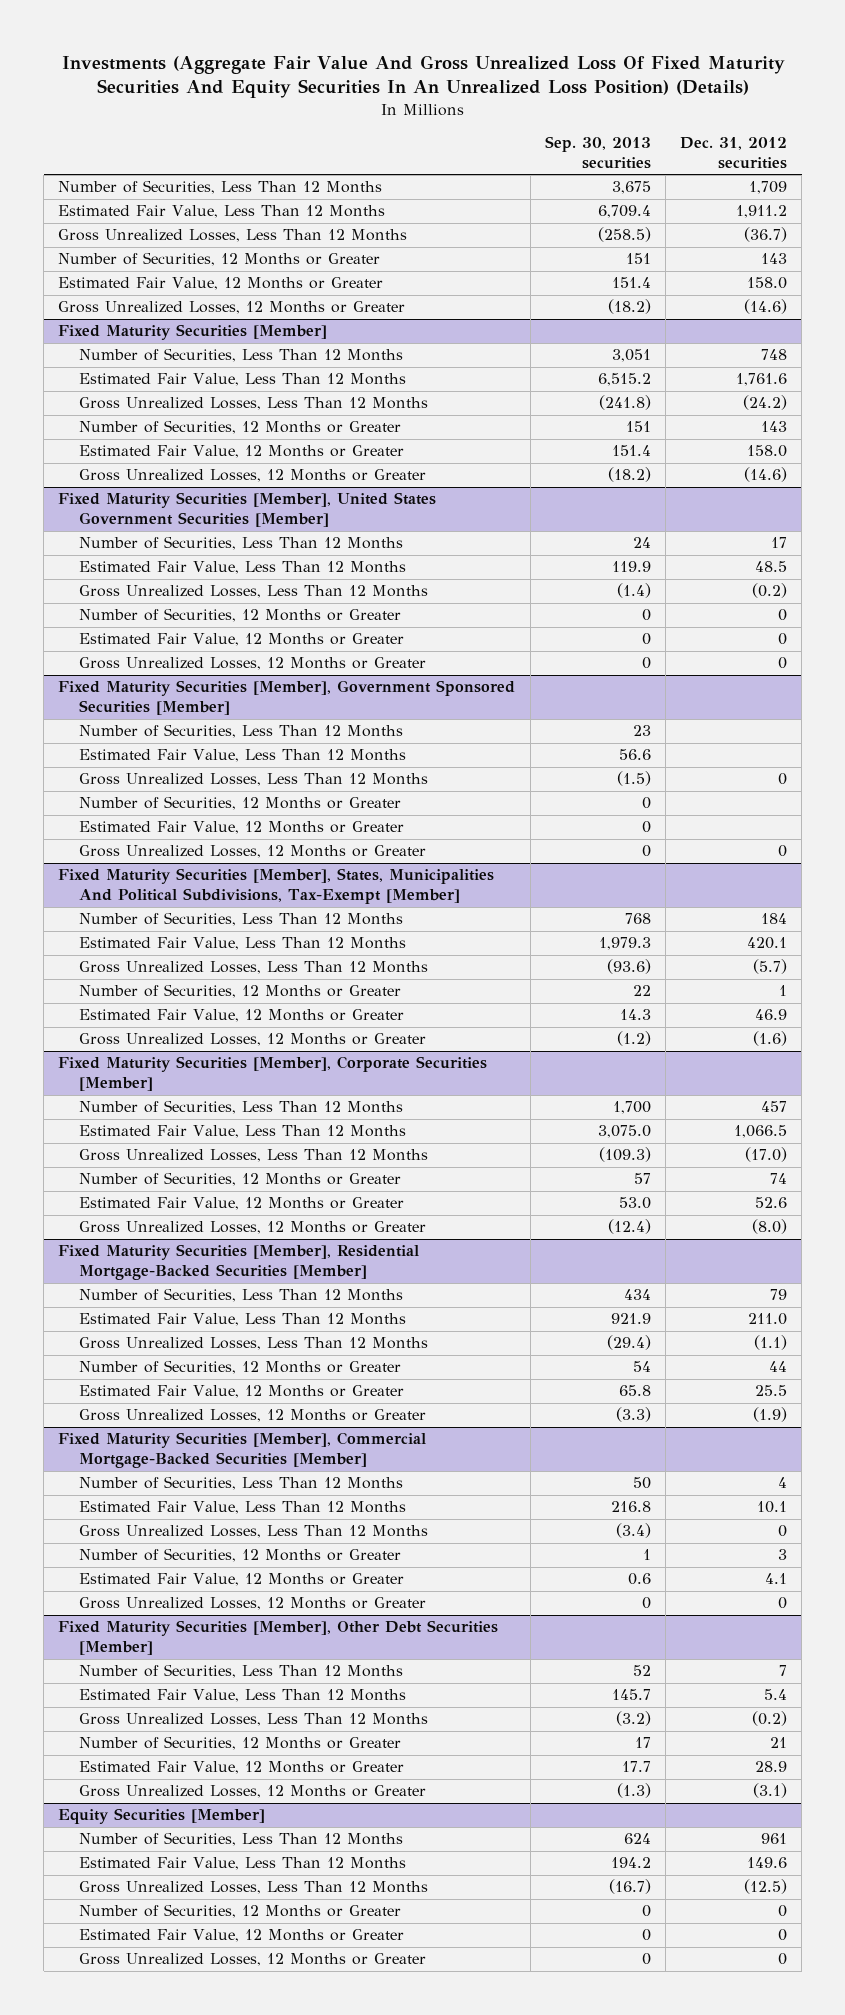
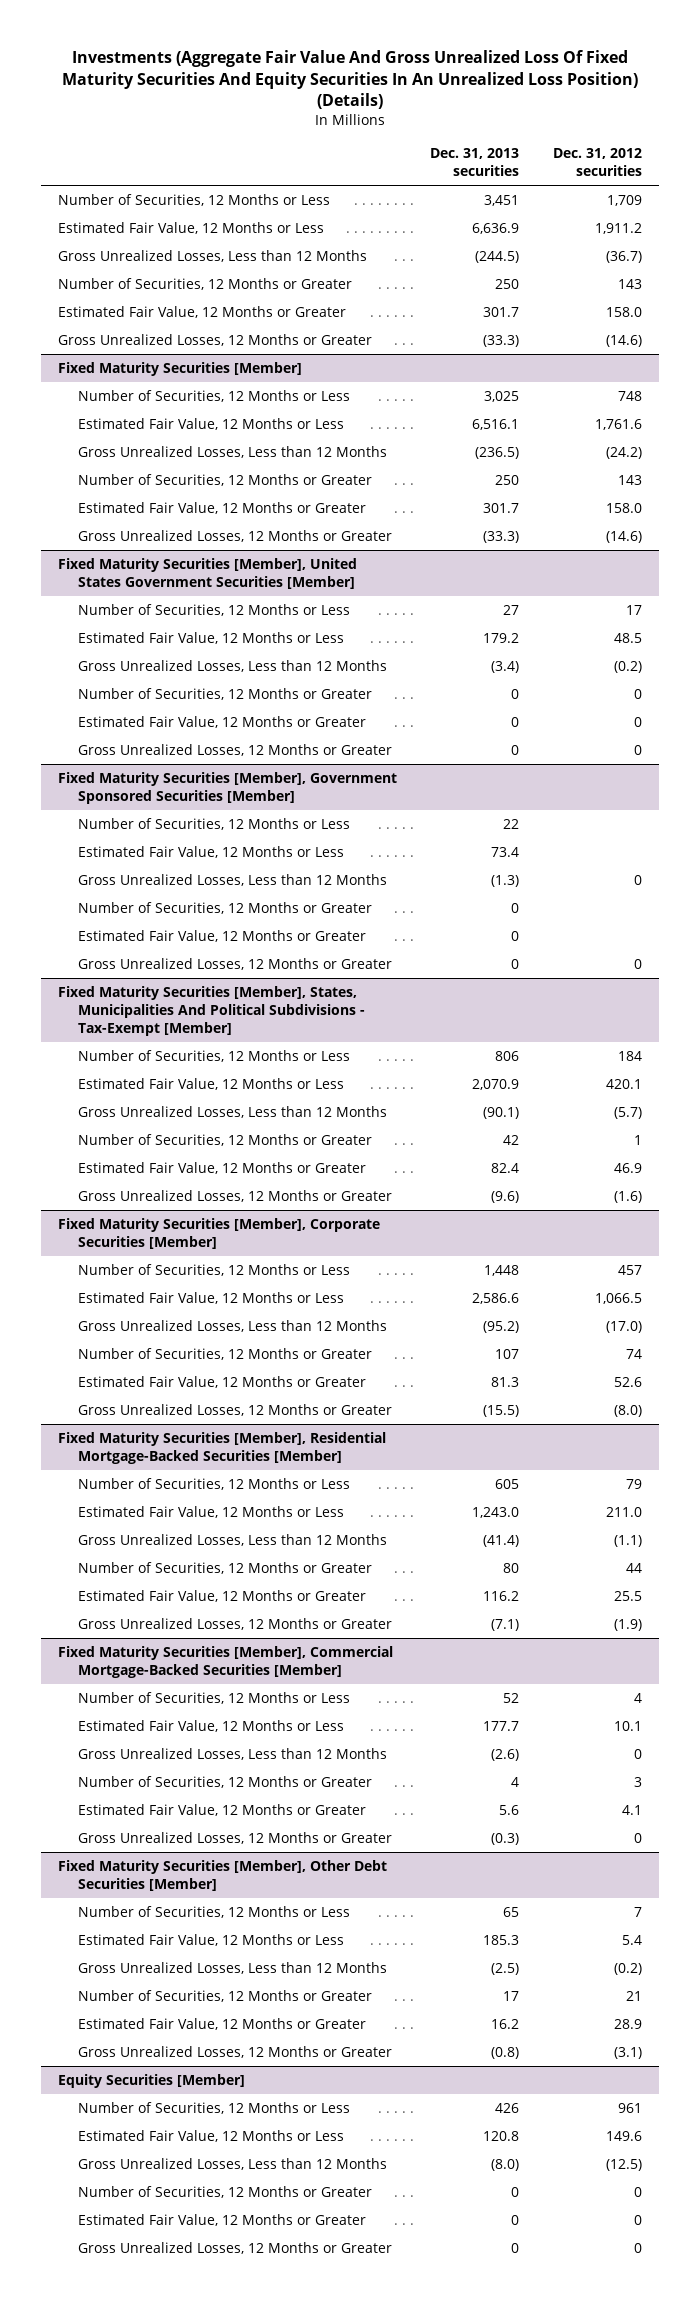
- | Sep. 30, 2013 securities | Dec. 31, 2012 securities
+ | Dec. 31, 2013 securities | Dec. 31, 2012 securities
- Number of Securities, Less Than 12 Months | 3,675 | 1,709
- Estimated Fair Value, Less Than 12 Months | 6,709.4 | 1,911.2
- Gross Unrealized Losses, Less Than 12 Months | (258.5) | (36.7)
+ Number of Securities, 12 Months or Less | 3,451 | 1,709
+ Estimated Fair Value, 12 Months or Less | 6,636.9 | 1,911.2
+ Gross Unrealized Losses, Less than 12 Months | (244.5) | (36.7)
@ Fixed Maturity Securities [Member]
- Number of Securities, Less Than 12 Months | 3,051 | 748
- Estimated Fair Value, Less Than 12 Months | 6,515.2 | 1,761.6
- Gross Unrealized Losses, Less Than 12 Months | (241.8) | (24.2)
+ Number of Securities, 12 Months or Less | 3,025 | 748
+ Estimated Fair Value, 12 Months or Less | 6,516.1 | 1,761.6
+ Gross Unrealized Losses, Less than 12 Months | (236.5) | (24.2)
@ Fixed Maturity Securities [Member], United States Government Securities [Member]
- Number of Securities, Less Than 12 Months | 24 | 17
- Estimated Fair Value, Less Than 12 Months | 119.9 | 48.5
- Gross Unrealized Losses, Less Than 12 Months | (1.4) | (0.2)
+ Number of Securities, 12 Months or Less | 27 | 17
+ Estimated Fair Value, 12 Months or Less | 179.2 | 48.5
+ Gross Unrealized Losses, Less than 12 Months | (3.4) | (0.2)
@ Fixed Maturity Securities [Member], Government Sponsored Securities [Member]
- Number of Securities, Less Than 12 Months | 23 |
- Estimated Fair Value, Less Than 12 Months | 56.6 |
- Gross Unrealized Losses, Less Than 12 Months | (1.5) | 0
+ Number of Securities, 12 Months or Less | 22 |
+ Estimated Fair Value, 12 Months or Less | 73.4 |
+ Gross Unrealized Losses, Less than 12 Months | (1.3) | 0
- Fixed Maturity Securities [Member], States, Municipalities And Political Subdivisions, Tax-Exempt [Member]
- Number of Securities, Less Than 12 Months | 768 | 184
- Estimated Fair Value, Less Than 12 Months | 1,979.3 | 420.1
- Gross Unrealized Losses, Less Than 12 Months | (93.6) | (5.7)
+ Fixed Maturity Securities [Member], States, Municipalities And Political Subdivisions - Tax-Exempt [Member]
+ Number of Securities, 12 Months or Less | 806 | 184
+ Estimated Fair Value, 12 Months or Less | 2,070.9 | 420.1
+ Gross Unrealized Losses, Less than 12 Months | (90.1) | (5.7)
@ Fixed Maturity Securities [Member], Corporate Securities [Member]
- Number of Securities, Less Than 12 Months | 1,700 | 457
- Estimated Fair Value, Less Than 12 Months | 3,075.0 | 1,066.5
- Gross Unrealized Losses, Less Than 12 Months | (109.3) | (17.0)
+ Number of Securities, 12 Months or Less | 1,448 | 457
+ Estimated Fair Value, 12 Months or Less | 2,586.6 | 1,066.5
+ Gross Unrealized Losses, Less than 12 Months | (95.2) | (17.0)
@ Fixed Maturity Securities [Member], Residential Mortgage-Backed Securities [Member]
- Number of Securities, Less Than 12 Months | 434 | 79
- Estimated Fair Value, Less Than 12 Months | 921.9 | 211.0
- Gross Unrealized Losses, Less Than 12 Months | (29.4) | (1.1)
+ Number of Securities, 12 Months or Less | 605 | 79
+ Estimated Fair Value, 12 Months or Less | 1,243.0 | 211.0
+ Gross Unrealized Losses, Less than 12 Months | (41.4) | (1.1)
@ Fixed Maturity Securities [Member], Commercial Mortgage-Backed Securities [Member]
- Number of Securities, Less Than 12 Months | 50 | 4
- Estimated Fair Value, Less Than 12 Months | 216.8 | 10.1
- Gross Unrealized Losses, Less Than 12 Months | (3.4) | 0
+ Number of Securities, 12 Months or Less | 52 | 4
+ Estimated Fair Value, 12 Months or Less | 177.7 | 10.1
+ Gross Unrealized Losses, Less than 12 Months | (2.6) | 0
@ Fixed Maturity Securities [Member], Other Debt Securities [Member]
- Number of Securities, Less Than 12 Months | 52 | 7
- Estimated Fair Value, Less Than 12 Months | 145.7 | 5.4
- Gross Unrealized Losses, Less Than 12 Months | (3.2) | (0.2)
+ Number of Securities, 12 Months or Less | 65 | 7
+ Estimated Fair Value, 12 Months or Less | 185.3 | 5.4
+ Gross Unrealized Losses, Less than 12 Months | (2.5) | (0.2)
@ Equity Securities [Member]
- Number of Securities, Less Than 12 Months | 624 | 961
- Estimated Fair Value, Less Than 12 Months | 194.2 | 149.6
- Gross Unrealized Losses, Less Than 12 Months | (16.7) | (12.5)
+ Number of Securities, 12 Months or Less | 426 | 961
+ Estimated Fair Value, 12 Months or Less | 120.8 | 149.6
+ Gross Unrealized Losses, Less than 12 Months | (8.0) | (12.5)

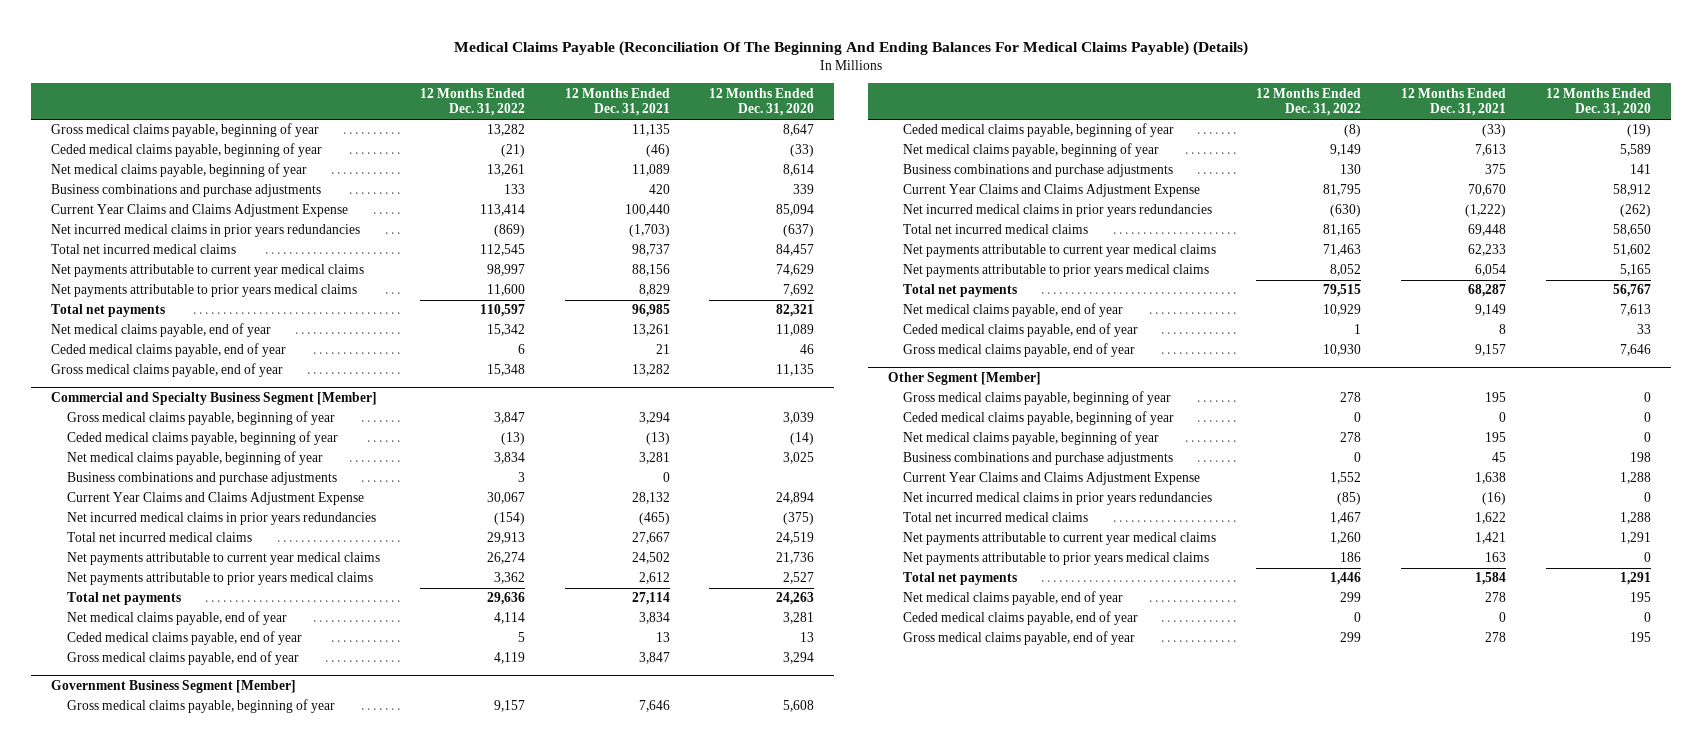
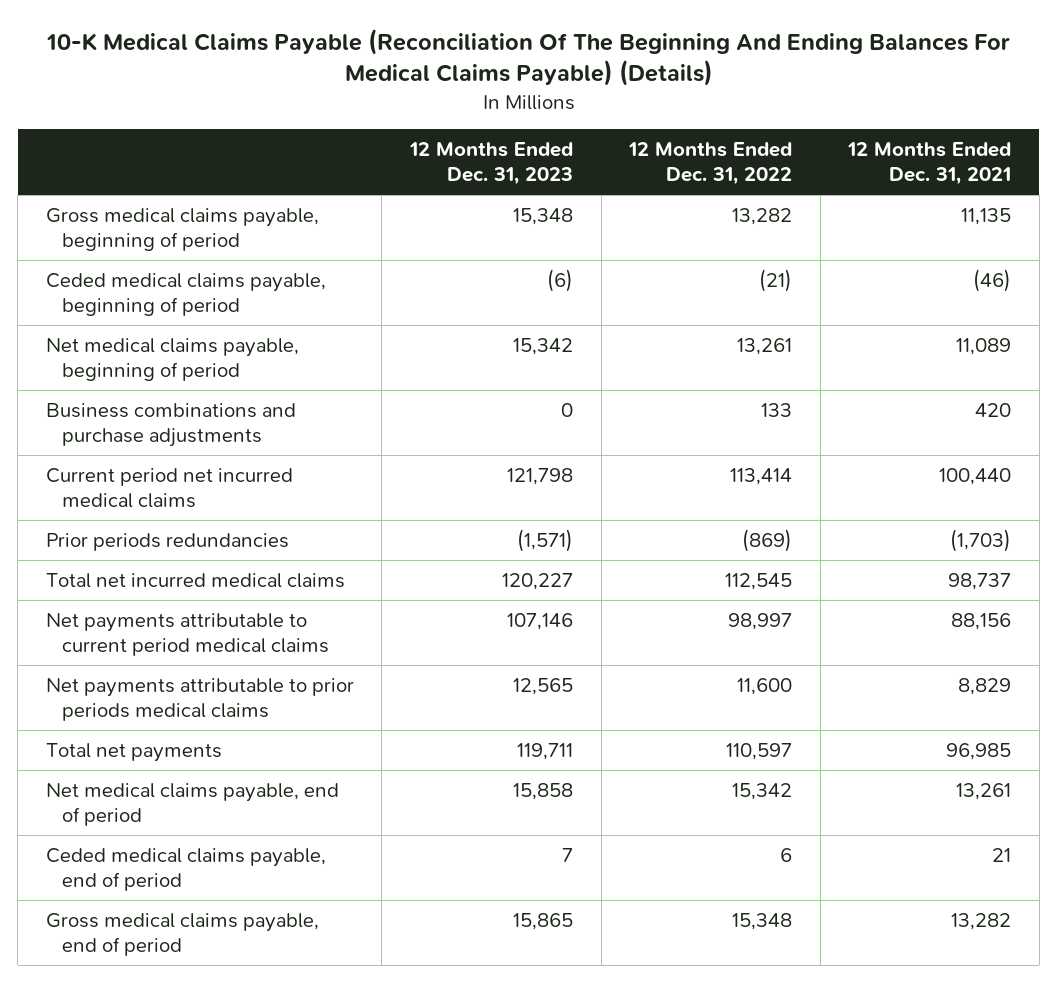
- Medical Claims Payable (Reconciliation Of The Beginning And Ending Balances For Medical Claims Payable) (Details)
+ 10-K Medical Claims Payable (Reconciliation Of The Beginning And Ending Balances For Medical Claims Payable) (Details)
- | 12 Months Ended Dec. 31, 2022 | 12 Months Ended Dec. 31, 2021 | 12 Months Ended Dec. 31, 2020
+ | 12 Months Ended Dec. 31, 2023 | 12 Months Ended Dec. 31, 2022 | 12 Months Ended Dec. 31, 2021
- Gross medical claims payable, beginning of year | 13,282 | 11,135 | 8,647
- Ceded medical claims payable, beginning of year | (21) | (46) | (33)
- Net medical claims payable, beginning of year | 13,261 | 11,089 | 8,614
+ Gross medical claims payable, beginning of period | 15,348 | 13,282 | 11,135
+ Ceded medical claims payable, beginning of period | (6) | (21) | (46)
+ Net medical claims payable, beginning of period | 15,342 | 13,261 | 11,089
- Current Year Claims and Claims Adjustment Expense | 113,414 | 100,440 | 85,094
- Net incurred medical claims in prior years redundancies | (869) | (1,703) | (637)
+ Current period net incurred medical claims | 121,798 | 113,414 | 100,440
+ Prior periods redundancies | (1,571) | (869) | (1,703)
- Net payments attributable to current year medical claims | 98,997 | 88,156 | 74,629
- Net payments attributable to prior years medical claims | 11,600 | 8,829 | 7,692
+ Net payments attributable to current period medical claims | 107,146 | 98,997 | 88,156
+ Net payments attributable to prior periods medical claims | 12,565 | 11,600 | 8,829
- Net medical claims payable, end of year | 15,342 | 13,261 | 11,089
- Ceded medical claims payable, end of year | 6 | 21 | 46
- Gross medical claims payable, end of year | 15,348 | 13,282 | 11,135
- Commercial and Specialty Business Segment [Member]
- Gross medical claims payable, beginning of year | 3,847 | 3,294 | 3,039
- Ceded medical claims payable, beginning of year | (13) | (13) | (14)
- Net medical claims payable, beginning of year | 3,834 | 3,281 | 3,025
- Business combinations and purchase adjustments | 3 | 0 |
- Current Year Claims and Claims Adjustment Expense | 30,067 | 28,132 | 24,894
- Net incurred medical claims in prior years redundancies | (154) | (465) | (375)
- Total net incurred medical claims | 29,913 | 27,667 | 24,519
- Net payments attributable to current year medical claims | 26,274 | 24,502 | 21,736
- Net payments attributable to prior years medical claims | 3,362 | 2,612 | 2,527
- Total net payments | 29,636 | 27,114 | 24,263
- Net medical claims payable, end of year | 4,114 | 3,834 | 3,281
- Ceded medical claims payable, end of year | 5 | 13 | 13
- Gross medical claims payable, end of year | 4,119 | 3,847 | 3,294
- Government Business Segment [Member]
- Gross medical claims payable, beginning of year | 9,157 | 7,646 | 5,608
- Ceded medical claims payable, beginning of year | (8) | (33) | (19)
- Net medical claims payable, beginning of year | 9,149 | 7,613 | 5,589
- Business combinations and purchase adjustments | 130 | 375 | 141
- Current Year Claims and Claims Adjustment Expense | 81,795 | 70,670 | 58,912
- Net incurred medical claims in prior years redundancies | (630) | (1,222) | (262)
- Total net incurred medical claims | 81,165 | 69,448 | 58,650
- Net payments attributable to current year medical claims | 71,463 | 62,233 | 51,602
- Net payments attributable to prior years medical claims | 8,052 | 6,054 | 5,165
- Total net payments | 79,515 | 68,287 | 56,767
- Net medical claims payable, end of year | 10,929 | 9,149 | 7,613
- Ceded medical claims payable, end of year | 1 | 8 | 33
- Gross medical claims payable, end of year | 10,930 | 9,157 | 7,646
- Other Segment [Member]
- Gross medical claims payable, beginning of year | 278 | 195 | 0
- Ceded medical claims payable, beginning of year | 0 | 0 | 0
- Net medical claims payable, beginning of year | 278 | 195 | 0
- Business combinations and purchase adjustments | 0 | 45 | 198
- Current Year Claims and Claims Adjustment Expense | 1,552 | 1,638 | 1,288
- Net incurred medical claims in prior years redundancies | (85) | (16) | 0
- Total net incurred medical claims | 1,467 | 1,622 | 1,288
- Net payments attributable to current year medical claims | 1,260 | 1,421 | 1,291
- Net payments attributable to prior years medical claims | 186 | 163 | 0
- Total net payments | 1,446 | 1,584 | 1,291
- Net medical claims payable, end of year | 299 | 278 | 195
- Ceded medical claims payable, end of year | 0 | 0 | 0
- Gross medical claims payable, end of year | 299 | 278 | 195
+ Net medical claims payable, end of period | 15,858 | 15,342 | 13,261
+ Ceded medical claims payable, end of period | 7 | 6 | 21
+ Gross medical claims payable, end of period | 15,865 | 15,348 | 13,282

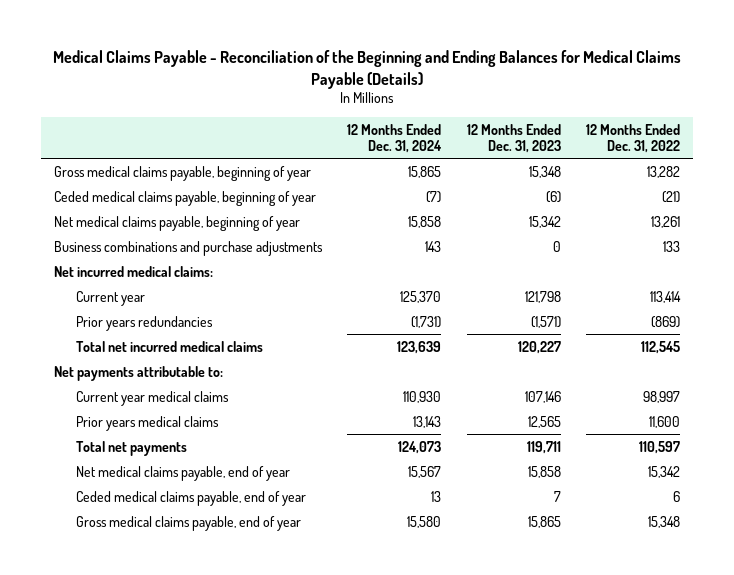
- 10-K Medical Claims Payable (Reconciliation Of The Beginning And Ending Balances For Medical Claims Payable) (Details)
+ Medical Claims Payable - Reconciliation of the Beginning and Ending Balances for Medical Claims Payable (Details)
- | 12 Months Ended Dec. 31, 2023 | 12 Months Ended Dec. 31, 2022 | 12 Months Ended Dec. 31, 2021
+ | 12 Months Ended Dec. 31, 2024 | 12 Months Ended Dec. 31, 2023 | 12 Months Ended Dec. 31, 2022
- Gross medical claims payable, beginning of period | 15,348 | 13,282 | 11,135
- Ceded medical claims payable, beginning of period | (6) | (21) | (46)
- Net medical claims payable, beginning of period | 15,342 | 13,261 | 11,089
+ Gross medical claims payable, beginning of year | 15,865 | 15,348 | 13,282
+ Ceded medical claims payable, beginning of year | (7) | (6) | (21)
+ Net medical claims payable, beginning of year | 15,858 | 15,342 | 13,261
- Current period net incurred medical claims | 121,798 | 113,414 | 100,440
- Prior periods redundancies | (1,571) | (869) | (1,703)
+ Net incurred medical claims:
+ Current year | 125,370 | 121,798 | 113,414
+ Prior years redundancies | (1,731) | (1,571) | (869)
- Net payments attributable to current period medical claims | 107,146 | 98,997 | 88,156
- Net payments attributable to prior periods medical claims | 12,565 | 11,600 | 8,829
+ Net payments attributable to:
+ Current year medical claims | 110,930 | 107,146 | 98,997
+ Prior years medical claims | 13,143 | 12,565 | 11,600
- Net medical claims payable, end of period | 15,858 | 15,342 | 13,261
- Ceded medical claims payable, end of period | 7 | 6 | 21
- Gross medical claims payable, end of period | 15,865 | 15,348 | 13,282
+ Net medical claims payable, end of year | 15,567 | 15,858 | 15,342
+ Ceded medical claims payable, end of year | 13 | 7 | 6
+ Gross medical claims payable, end of year | 15,580 | 15,865 | 15,348

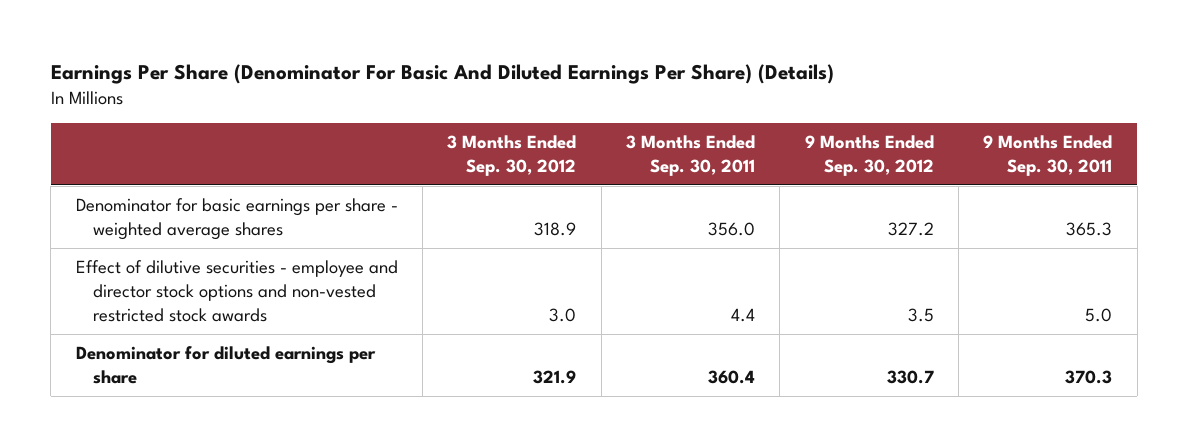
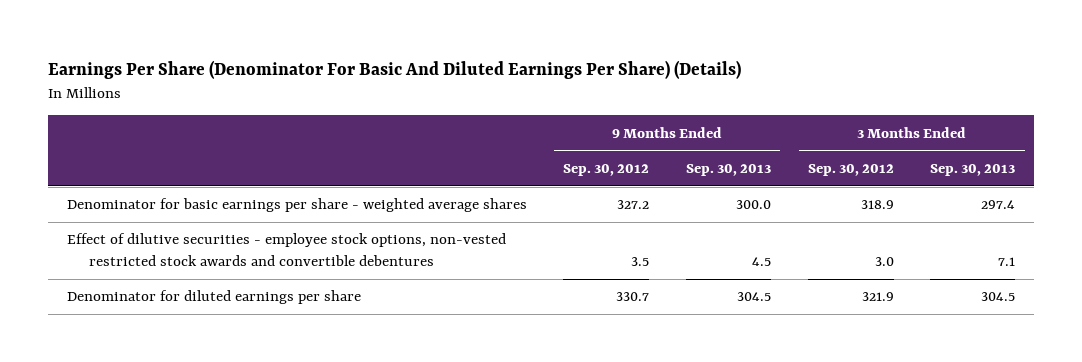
- | 3 Months Ended Sep. 30, 2012 | 3 Months Ended Sep. 30, 2011 | 9 Months Ended Sep. 30, 2012 | 9 Months Ended Sep. 30, 2011
+ | 9 Months Ended Sep. 30, 2012 | 9 Months Ended Sep. 30, 2013 | 3 Months Ended Sep. 30, 2012 | 3 Months Ended Sep. 30, 2013
- Effect of dilutive securities - employee and director stock options and non-vested restricted stock awards | 3.0 | 4.4 | 3.5 | 5.0
+ Effect of dilutive securities - employee stock options, non-vested restricted stock awards and convertible debentures | 3.5 | 4.5 | 3.0 | 7.1

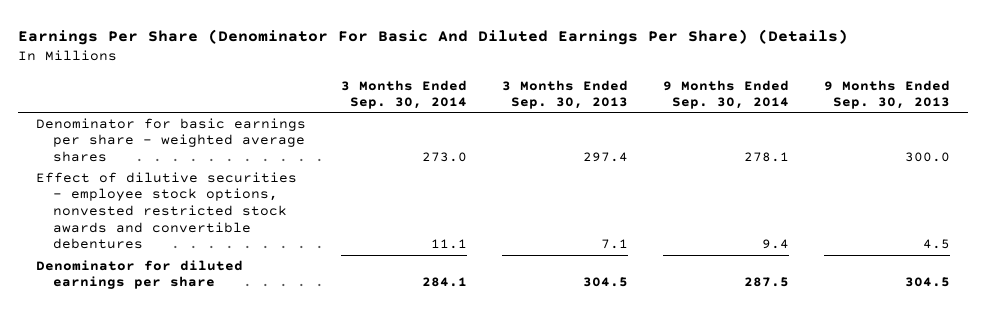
- | 9 Months Ended Sep. 30, 2012 | 9 Months Ended Sep. 30, 2013 | 3 Months Ended Sep. 30, 2012 | 3 Months Ended Sep. 30, 2013
+ | 3 Months Ended Sep. 30, 2014 | 3 Months Ended Sep. 30, 2013 | 9 Months Ended Sep. 30, 2014 | 9 Months Ended Sep. 30, 2013
- Effect of dilutive securities - employee stock options, non-vested restricted stock awards and convertible debentures | 3.5 | 4.5 | 3.0 | 7.1
+ Effect of dilutive securities - employee stock options, nonvested restricted stock awards and convertible debentures | 11.1 | 7.1 | 9.4 | 4.5

